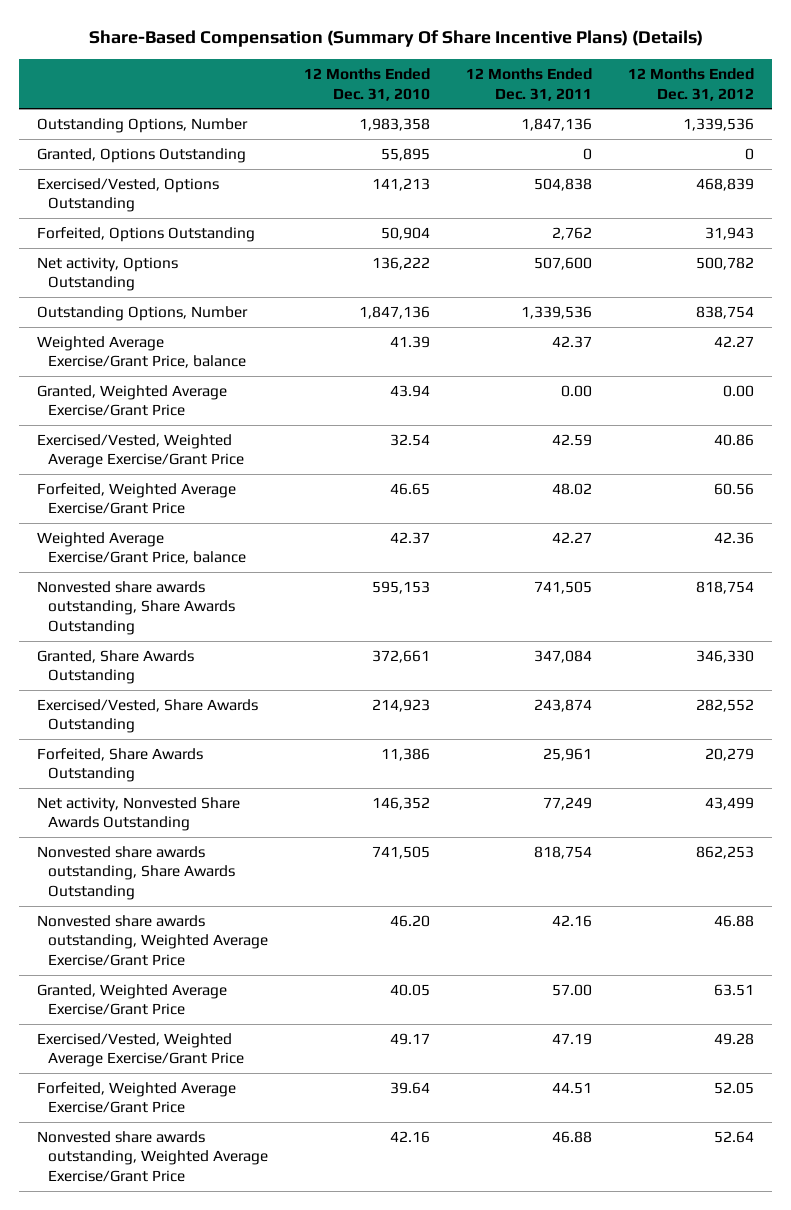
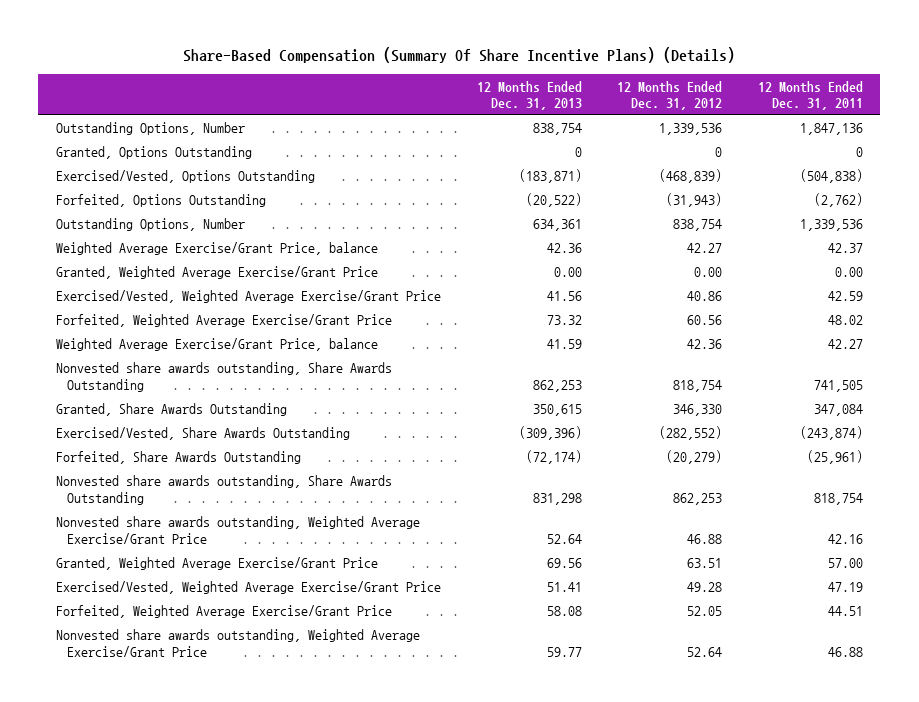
- | 12 Months Ended Dec. 31, 2010 | 12 Months Ended Dec. 31, 2011 | 12 Months Ended Dec. 31, 2012
+ | 12 Months Ended Dec. 31, 2013 | 12 Months Ended Dec. 31, 2012 | 12 Months Ended Dec. 31, 2011
- Exercised/Vested, Options Outstanding | 141,213 | 504,838 | 468,839
- Forfeited, Options Outstanding | 50,904 | 2,762 | 31,943
- Net activity, Options Outstanding | 136,222 | 507,600 | 500,782
+ Exercised/Vested, Options Outstanding | (183,871) | (468,839) | (504,838)
+ Forfeited, Options Outstanding | (20,522) | (31,943) | (2,762)
- Exercised/Vested, Share Awards Outstanding | 214,923 | 243,874 | 282,552
- Forfeited, Share Awards Outstanding | 11,386 | 25,961 | 20,279
- Net activity, Nonvested Share Awards Outstanding | 146,352 | 77,249 | 43,499
+ Exercised/Vested, Share Awards Outstanding | (309,396) | (282,552) | (243,874)
+ Forfeited, Share Awards Outstanding | (72,174) | (20,279) | (25,961)

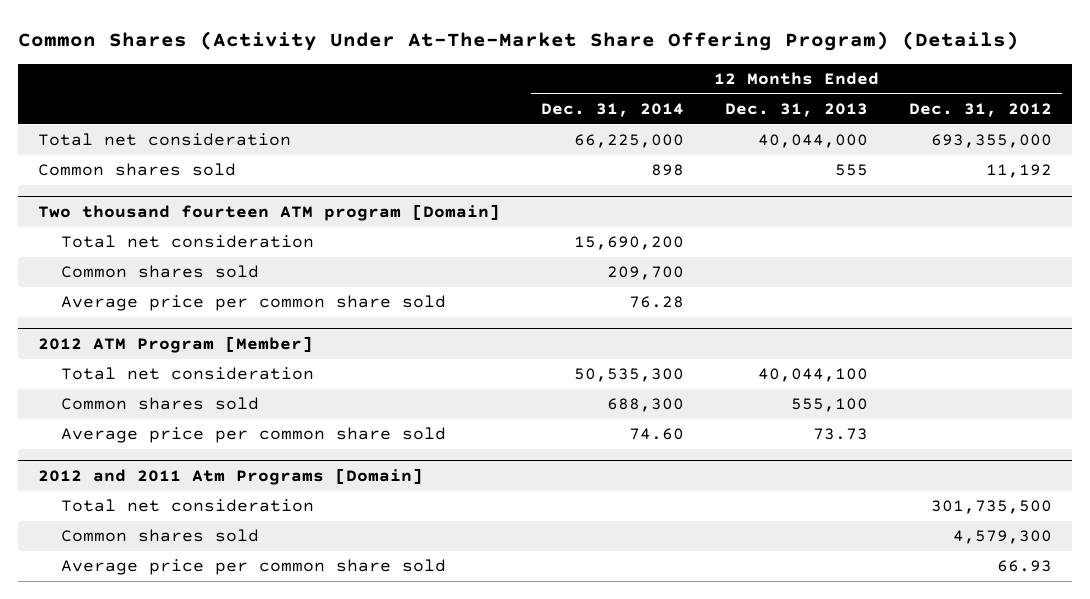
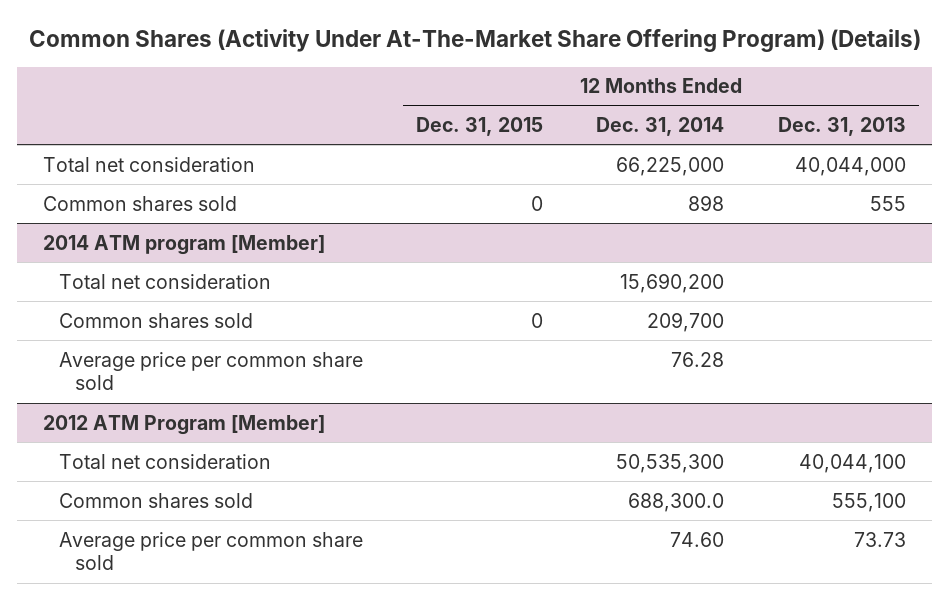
- | 12 Months Ended Dec. 31, 2014 | 12 Months Ended Dec. 31, 2013 | 12 Months Ended Dec. 31, 2012
+ | 12 Months Ended Dec. 31, 2015 | 12 Months Ended Dec. 31, 2014 | 12 Months Ended Dec. 31, 2013
- Two thousand fourteen ATM program [Domain]
+ 2014 ATM program [Member]
@ 2012 ATM Program [Member]
- Common shares sold | 688,300 | 555,100 |
+ Common shares sold | | 688,300.0 | 555,100
- 2012 and 2011 Atm Programs [Domain]
- Total net consideration | | | 301,735,500
- Common shares sold | | | 4,579,300
- Average price per common share sold | | | 66.93

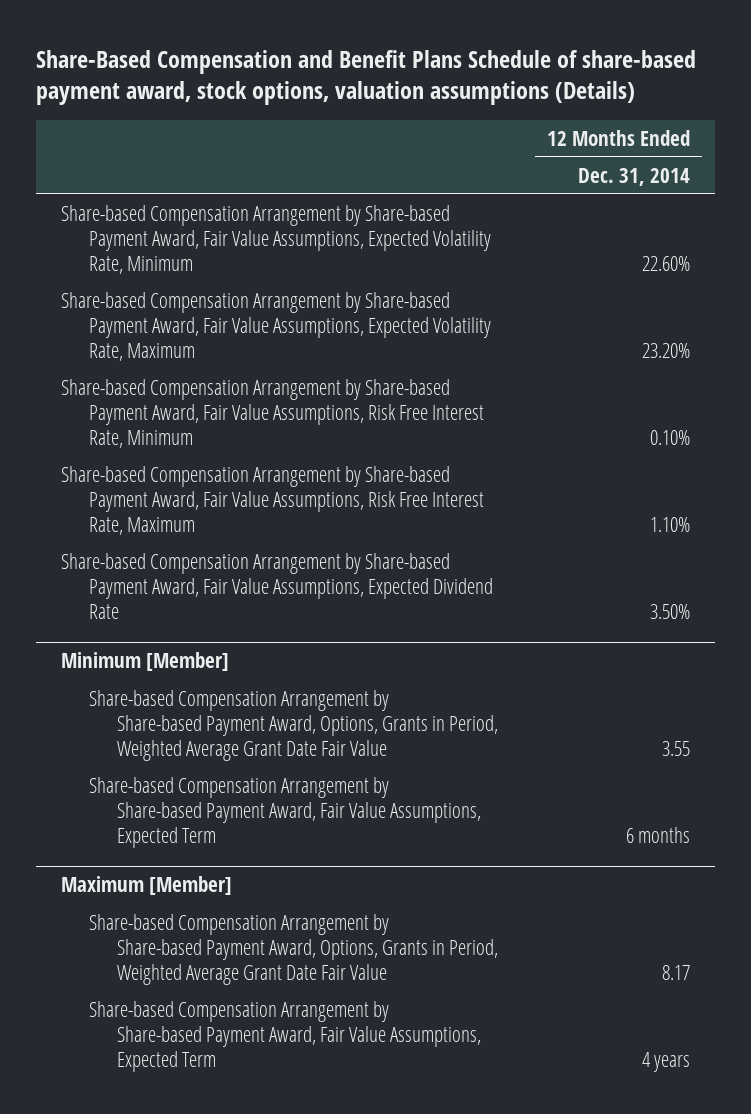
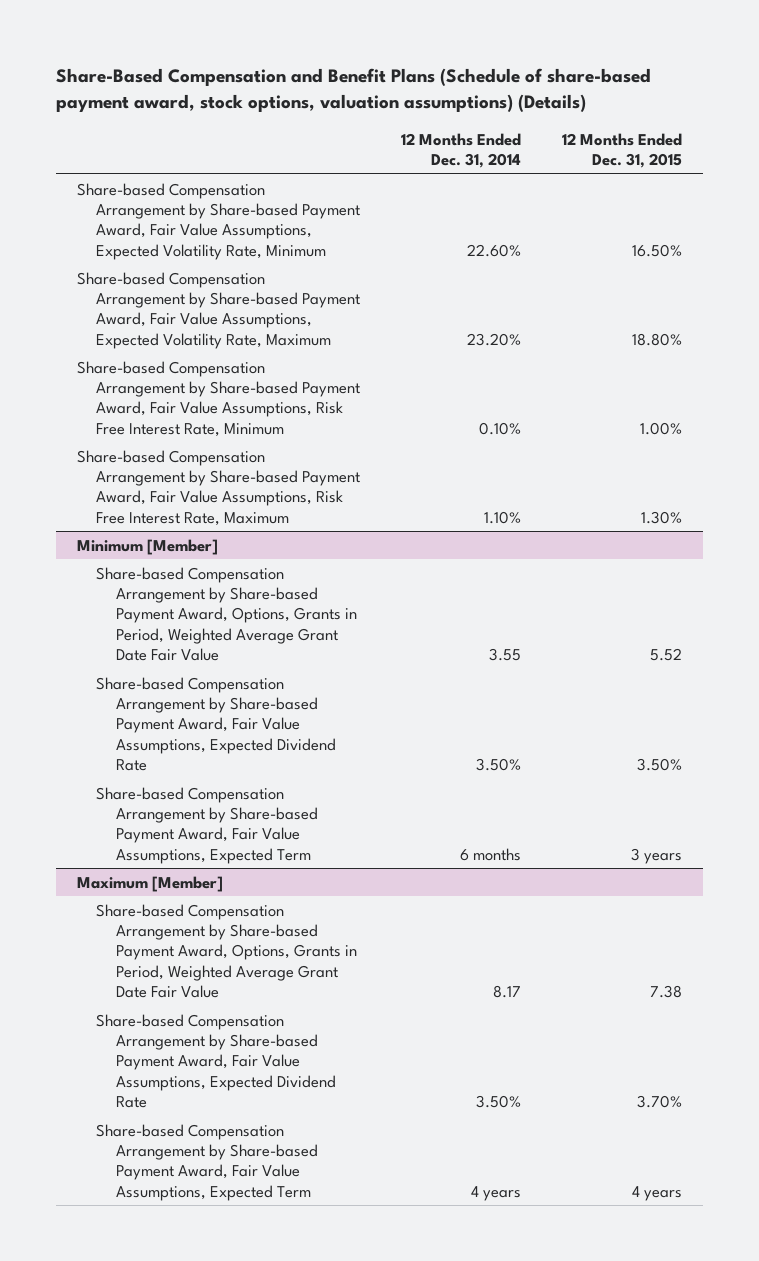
- Share-Based Compensation and Benefit Plans Schedule of share-based payment award, stock options, valuation assumptions (Details)
+ Share-Based Compensation and Benefit Plans (Schedule of share-based payment award, stock options, valuation assumptions) (Details)
- | 12 Months Ended Dec. 31, 2014
+ | 12 Months Ended Dec. 31, 2014 | 12 Months Ended Dec. 31, 2015
- Share-based Compensation Arrangement by Share-based Payment Award, Fair Value Assumptions, Expected Dividend Rate | 3.50%
@ Minimum [Member]
+ Share-based Compensation Arrangement by Share-based Payment Award, Fair Value Assumptions, Expected Dividend Rate | 3.50% | 3.50%
@ Maximum [Member]
+ Share-based Compensation Arrangement by Share-based Payment Award, Fair Value Assumptions, Expected Dividend Rate | 3.50% | 3.70%

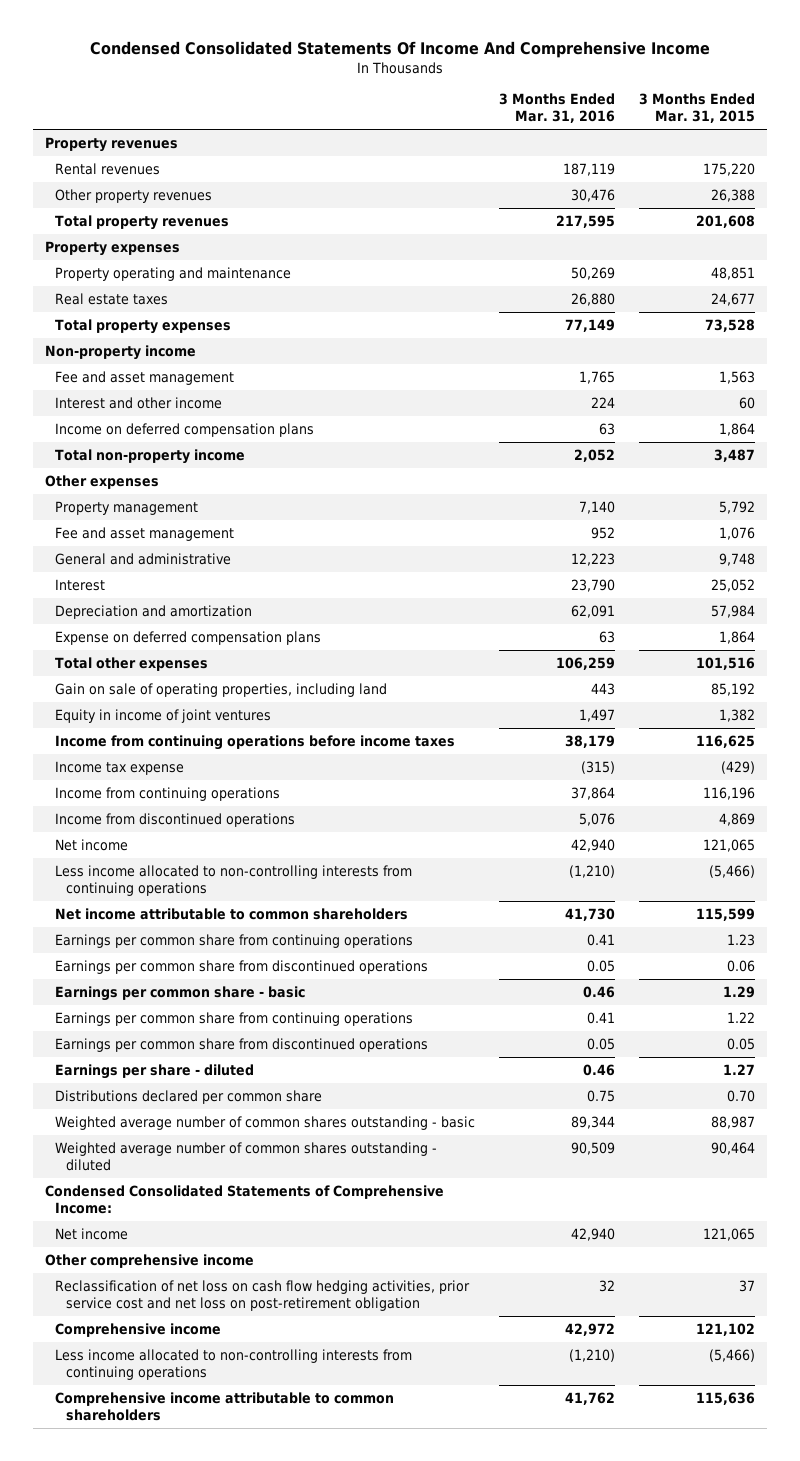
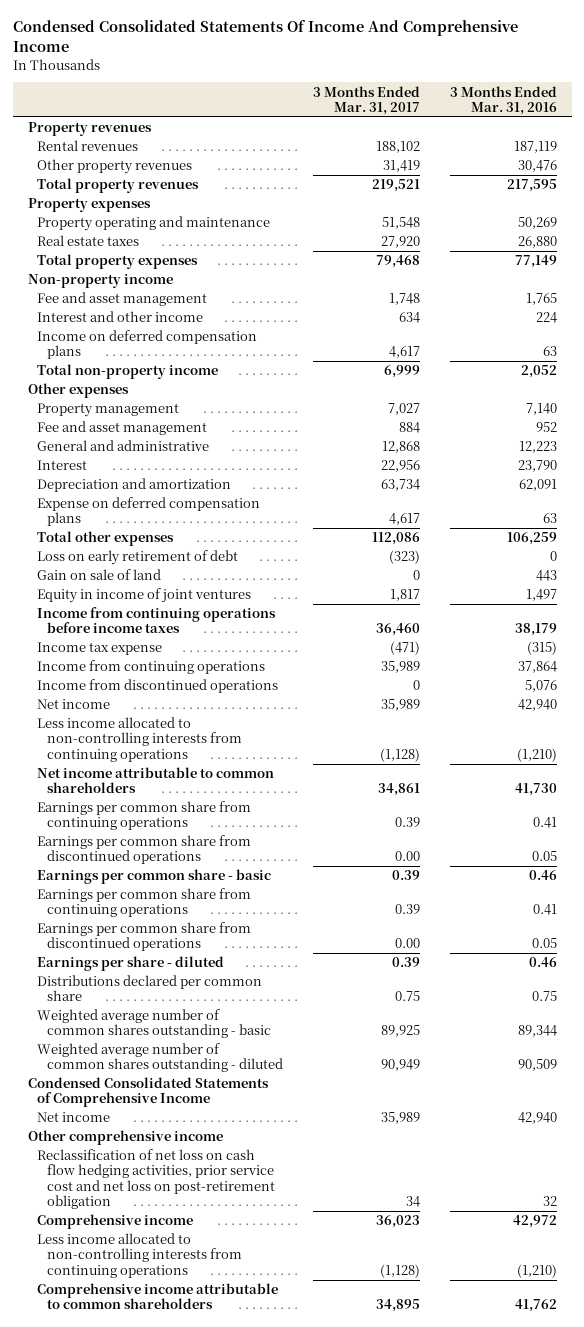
- | 3 Months Ended Mar. 31, 2016 | 3 Months Ended Mar. 31, 2015
+ | 3 Months Ended Mar. 31, 2017 | 3 Months Ended Mar. 31, 2016
- Gain on sale of operating properties, including land | 443 | 85,192
+ Loss on early retirement of debt | (323) | 0
+ Gain on sale of land | 0 | 443
- Condensed Consolidated Statements of Comprehensive Income:
+ Condensed Consolidated Statements of Comprehensive Income

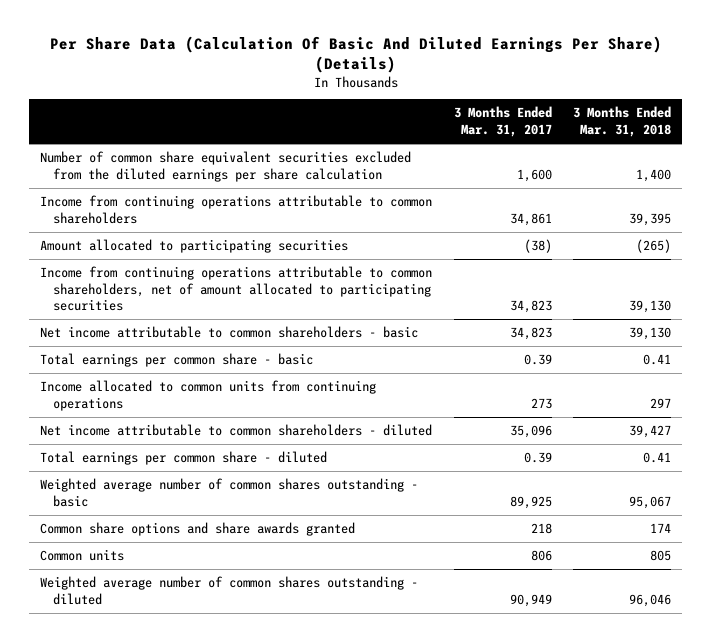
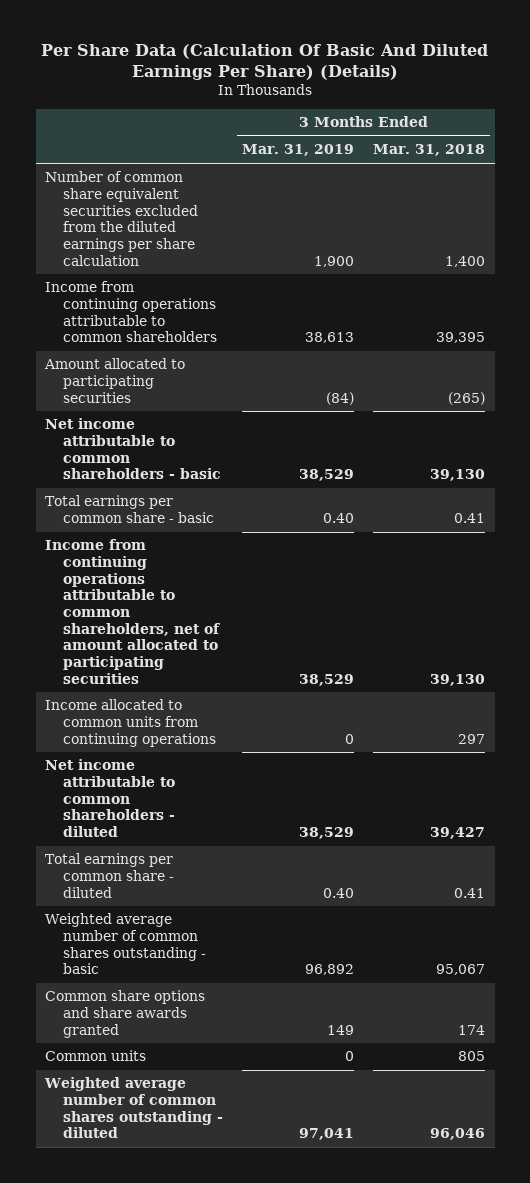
- | 3 Months Ended Mar. 31, 2017 | 3 Months Ended Mar. 31, 2018
+ | 3 Months Ended Mar. 31, 2019 | 3 Months Ended Mar. 31, 2018
moved down: Income from continuing operations attributable to common shareholders, net of amount allocated to participating securities | 38,529 | 39,130

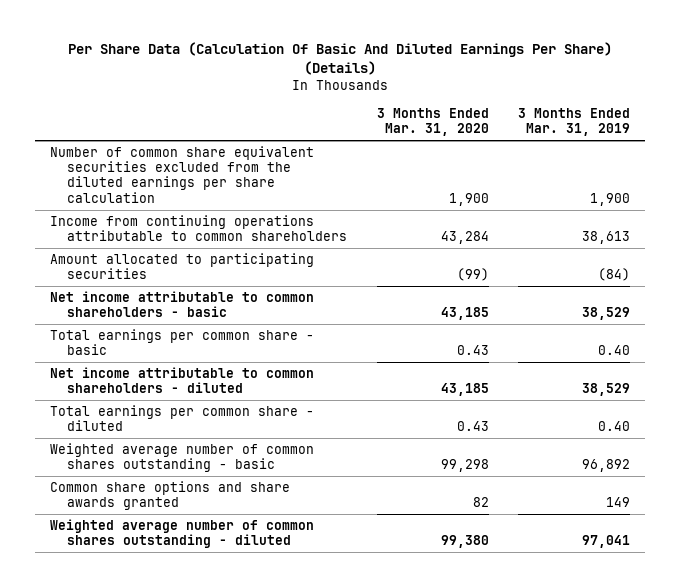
- | 3 Months Ended Mar. 31, 2019 | 3 Months Ended Mar. 31, 2018
+ | 3 Months Ended Mar. 31, 2020 | 3 Months Ended Mar. 31, 2019
- Income from continuing operations attributable to common shareholders, net of amount allocated to participating securities | 38,529 | 39,130
- Income allocated to common units from continuing operations | 0 | 297
- Common units | 0 | 805

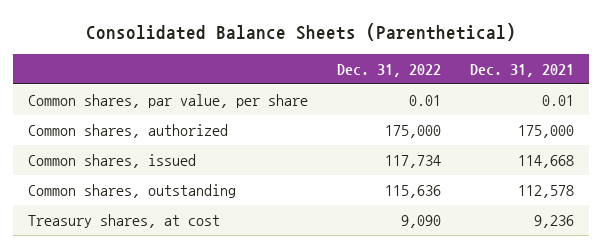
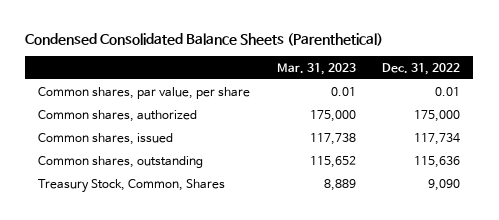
- Consolidated Balance Sheets (Parenthetical)
+ Condensed Consolidated Balance Sheets (Parenthetical)
- | Dec. 31, 2022 | Dec. 31, 2021
+ | Mar. 31, 2023 | Dec. 31, 2022
- Treasury shares, at cost | 9,090 | 9,236
+ Treasury Stock, Common, Shares | 8,889 | 9,090

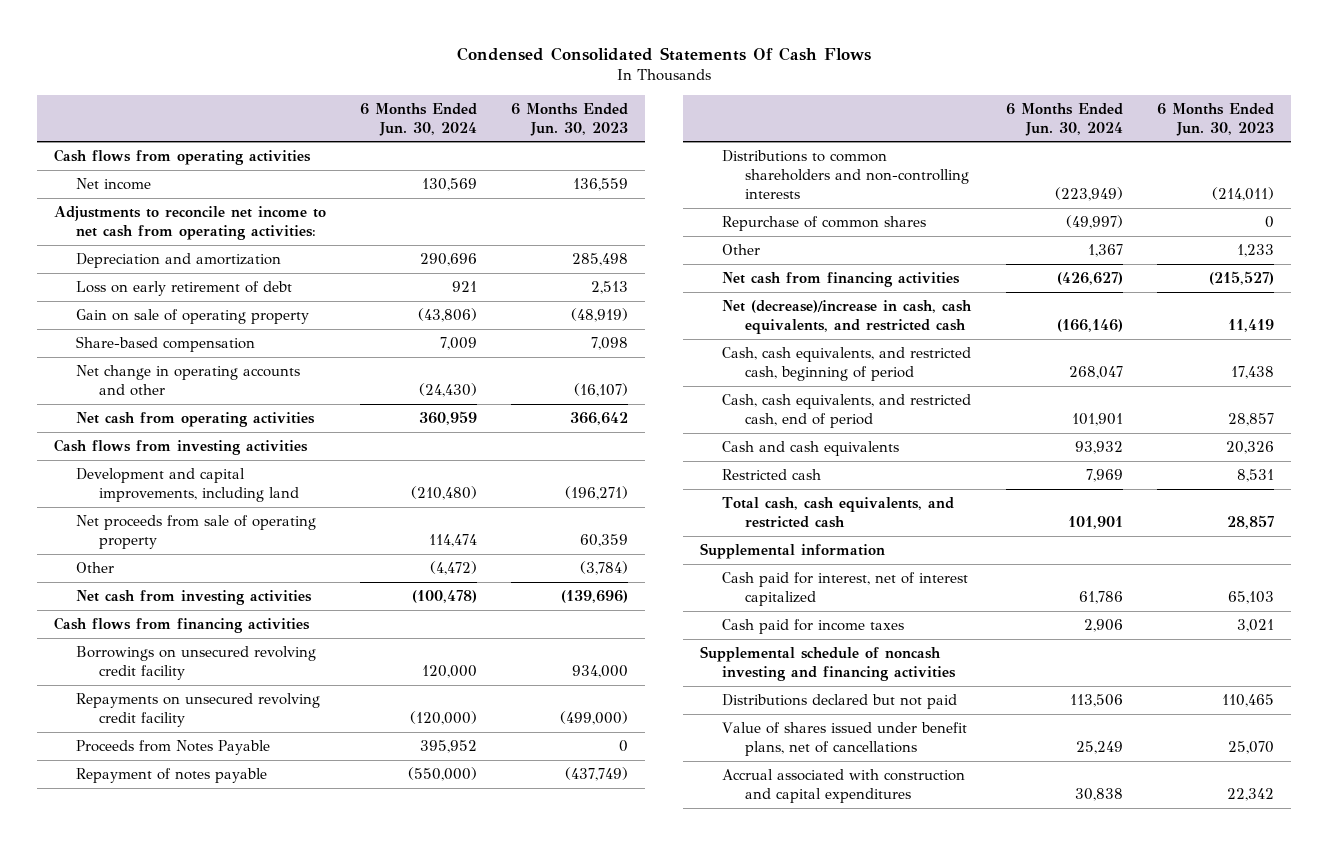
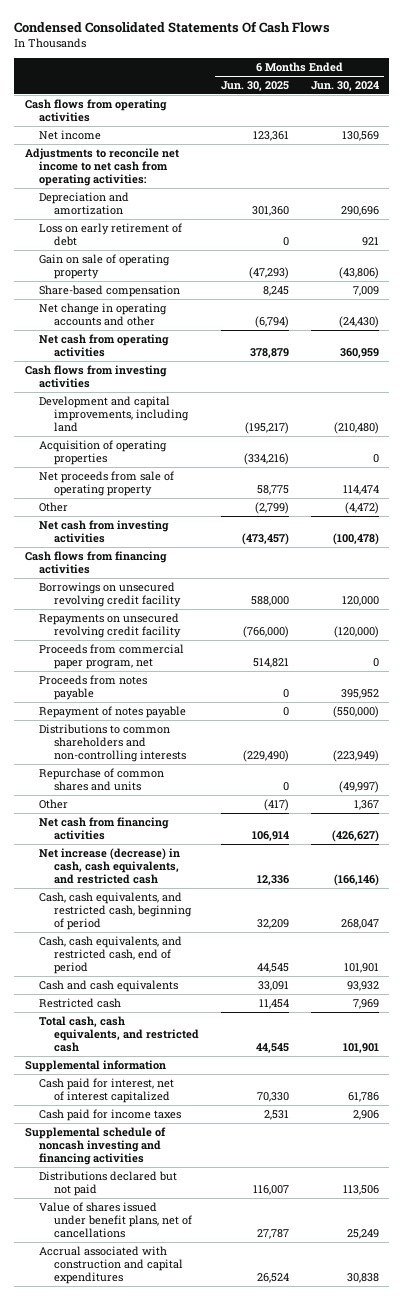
- | 6 Months Ended Jun. 30, 2024 | 6 Months Ended Jun. 30, 2023
+ | 6 Months Ended Jun. 30, 2025 | 6 Months Ended Jun. 30, 2024
+ Acquisition of operating properties | (334,216) | 0
- Proceeds from Notes Payable | 395,952 | 0
+ Proceeds from commercial paper program, net | 514,821 | 0
+ Proceeds from notes payable | 0 | 395,952
- Repurchase of common shares | (49,997) | 0
+ Repurchase of common shares and units | 0 | (49,997)
- Net (decrease)/increase in cash, cash equivalents, and restricted cash | (166,146) | 11,419
+ Net increase (decrease) in cash, cash equivalents, and restricted cash | 12,336 | (166,146)

